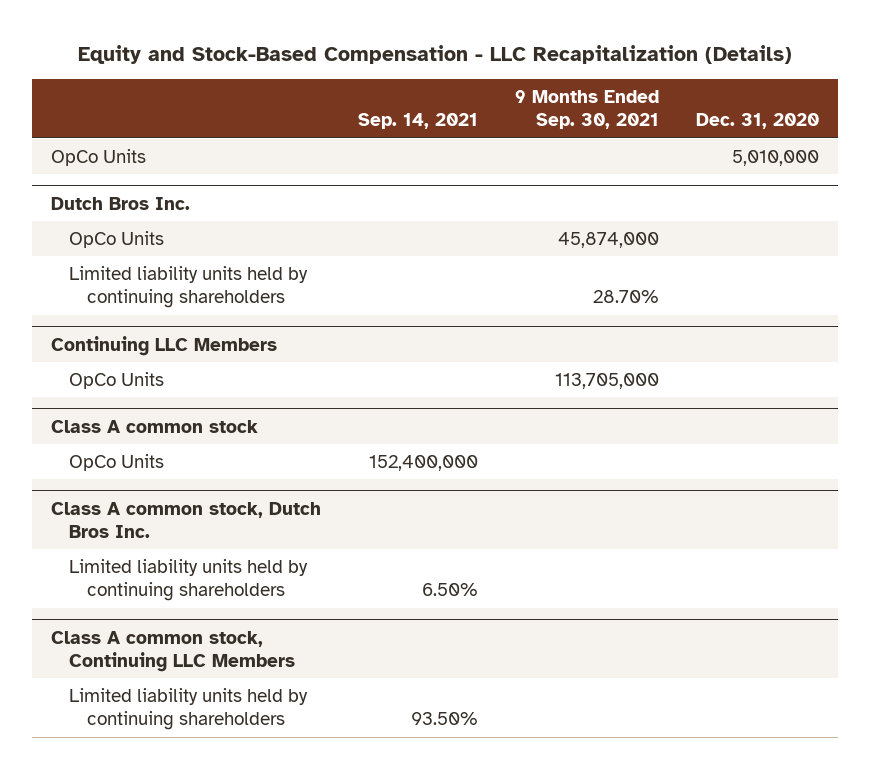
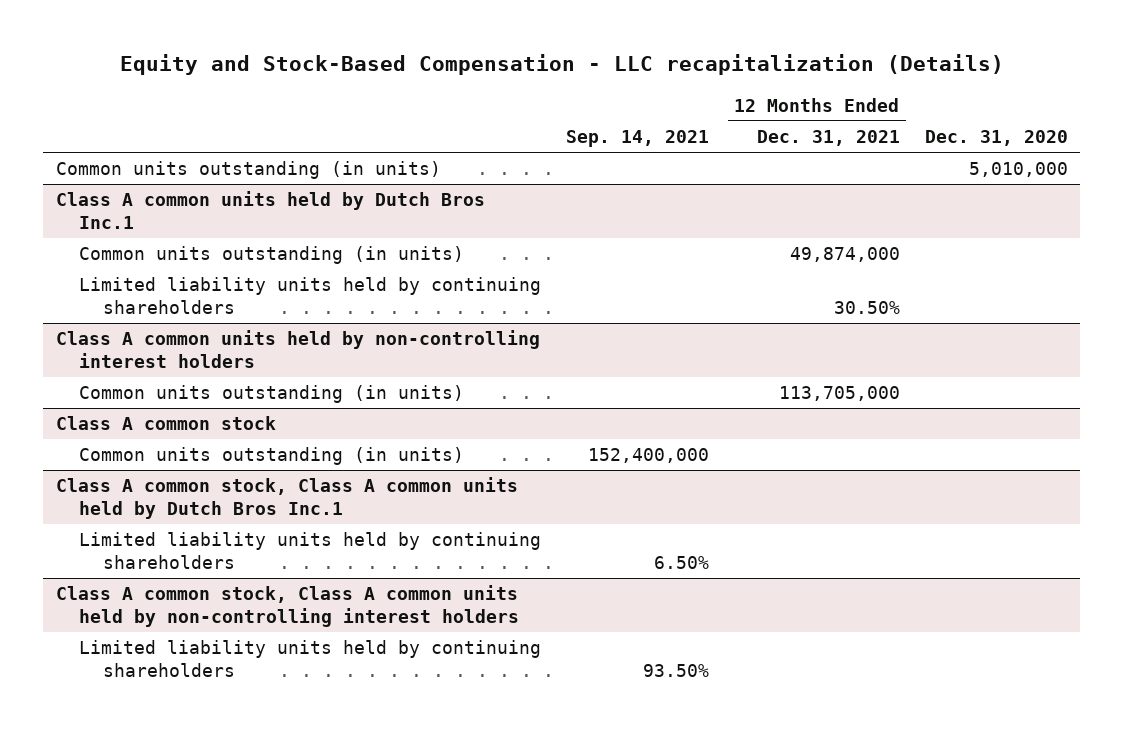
- Equity and Stock-Based Compensation - LLC Recapitalization (Details)
+ Equity and Stock-Based Compensation - LLC recapitalization (Details)
- | Sep. 14, 2021 | 9 Months Ended Sep. 30, 2021 | Dec. 31, 2020
+ | Sep. 14, 2021 | 12 Months Ended Dec. 31, 2021 | Dec. 31, 2020
- OpCo Units | | | 5,010,000
- Dutch Bros Inc.
- OpCo Units | | 45,874,000 |
+ Common units outstanding (in units) | | | 5,010,000
+ Class A common units held by Dutch Bros Inc.1
+ Common units outstanding (in units) | | 49,874,000 |
- Continuing LLC Members
- OpCo Units | | 113,705,000 |
+ Class A common units held by non-controlling interest holders
+ Common units outstanding (in units) | | 113,705,000 |
@ Class A common stock
- OpCo Units | 152,400,000 | |
- Class A common stock, Dutch Bros Inc.
@ Class A common stock
+ Common units outstanding (in units) | 152,400,000 | |
+ Class A common stock, Class A common units held by Dutch Bros Inc.1
- Class A common stock, Continuing LLC Members
+ Class A common stock, Class A common units held by non-controlling interest holders

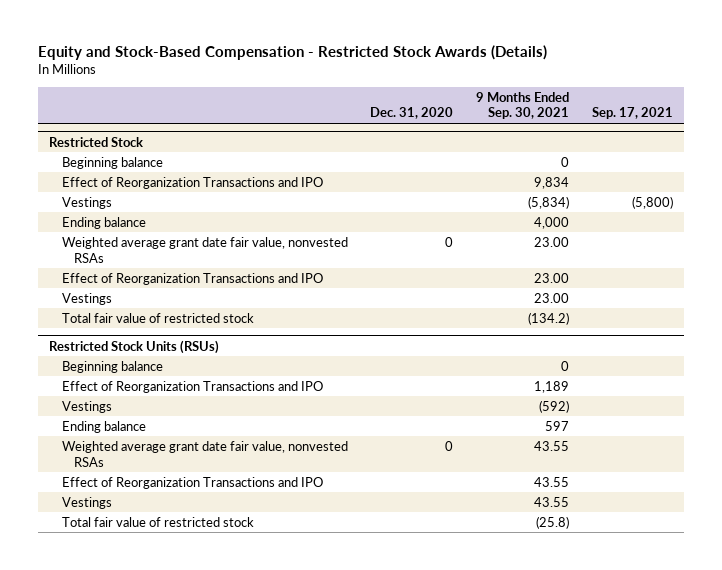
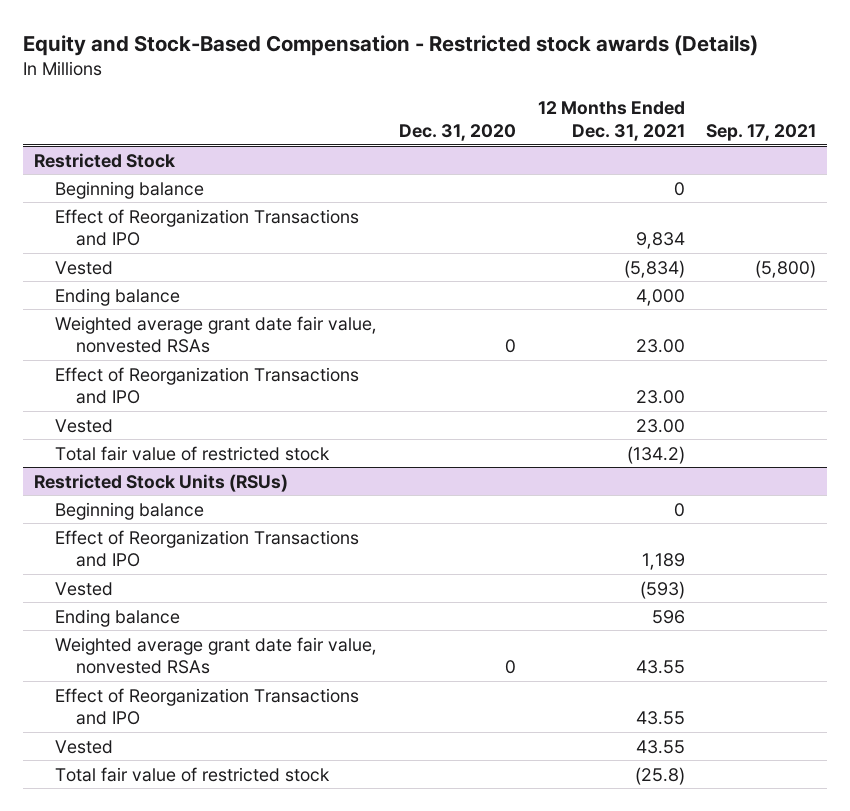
- Equity and Stock-Based Compensation - Restricted Stock Awards (Details)
+ Equity and Stock-Based Compensation - Restricted stock awards (Details)
- | Dec. 31, 2020 | 9 Months Ended Sep. 30, 2021 | Sep. 17, 2021
+ | Dec. 31, 2020 | 12 Months Ended Dec. 31, 2021 | Sep. 17, 2021
@ Restricted Stock
- Vestings | | (5,834) | (5,800)
+ Vested | | (5,834) | (5,800)
- Vestings | | 23.00 |
+ Vested | | 23.00 |
@ Restricted Stock Units (RSUs)
- Vestings | | (592) |
+ Vested | | (593) |
- Vestings | | 43.55 |
+ Vested | | 43.55 |

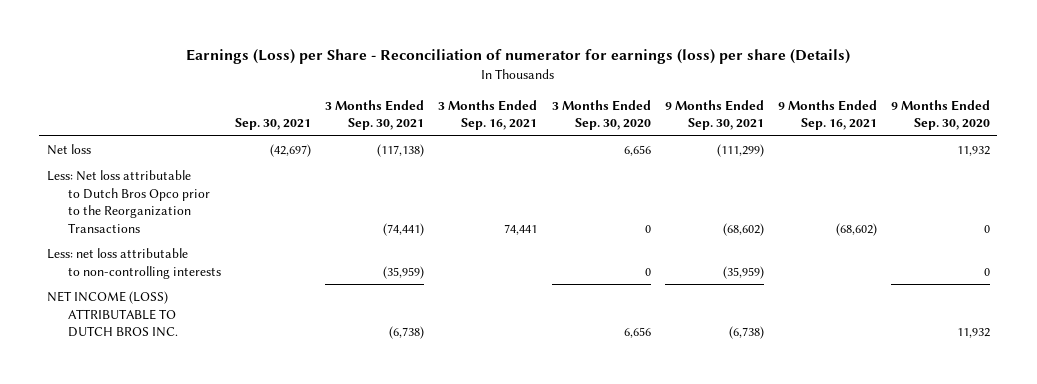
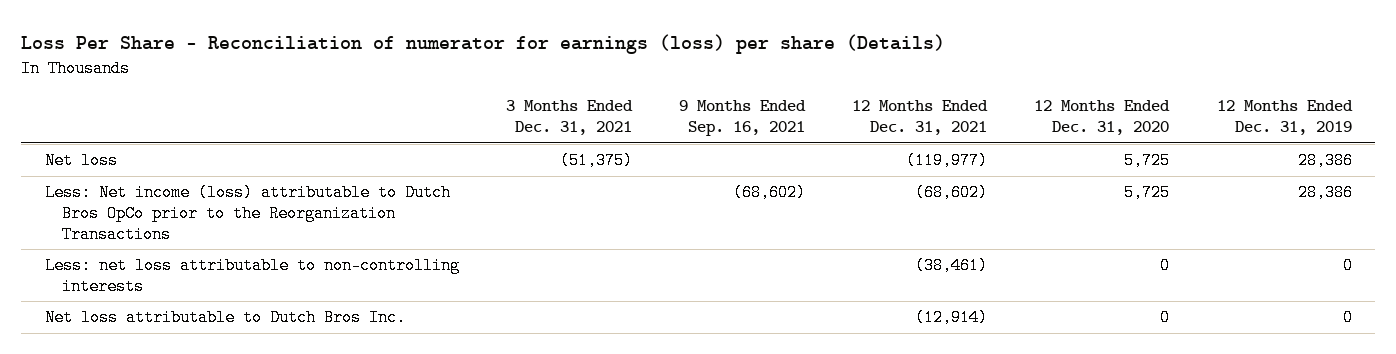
- Earnings (Loss) per Share - Reconciliation of numerator for earnings (loss) per share (Details)
+ Loss Per Share - Reconciliation of numerator for earnings (loss) per share (Details)
- | Sep. 30, 2021 | 3 Months Ended Sep. 30, 2021 | 3 Months Ended Sep. 16, 2021 | 3 Months Ended Sep. 30, 2020 | 9 Months Ended Sep. 30, 2021 | 9 Months Ended Sep. 16, 2021 | 9 Months Ended Sep. 30, 2020
+ | 3 Months Ended Dec. 31, 2021 | 9 Months Ended Sep. 16, 2021 | 12 Months Ended Dec. 31, 2021 | 12 Months Ended Dec. 31, 2020 | 12 Months Ended Dec. 31, 2019
- Less: Net loss attributable to Dutch Bros Opco prior to the Reorganization Transactions | | (74,441) | 74,441 | 0 | (68,602) | (68,602) | 0
+ Less: Net income (loss) attributable to Dutch Bros OpCo prior to the Reorganization Transactions | | (68,602) | (68,602) | 5,725 | 28,386
- NET INCOME (LOSS) ATTRIBUTABLE TO DUTCH BROS INC. | | (6,738) | | 6,656 | (6,738) | | 11,932
+ Net loss attributable to Dutch Bros Inc. | | | (12,914) | 0 | 0

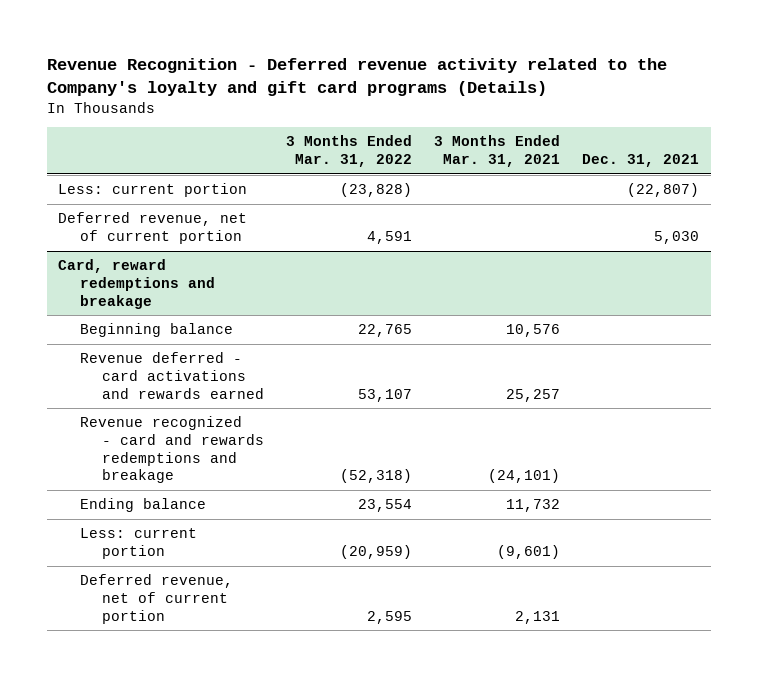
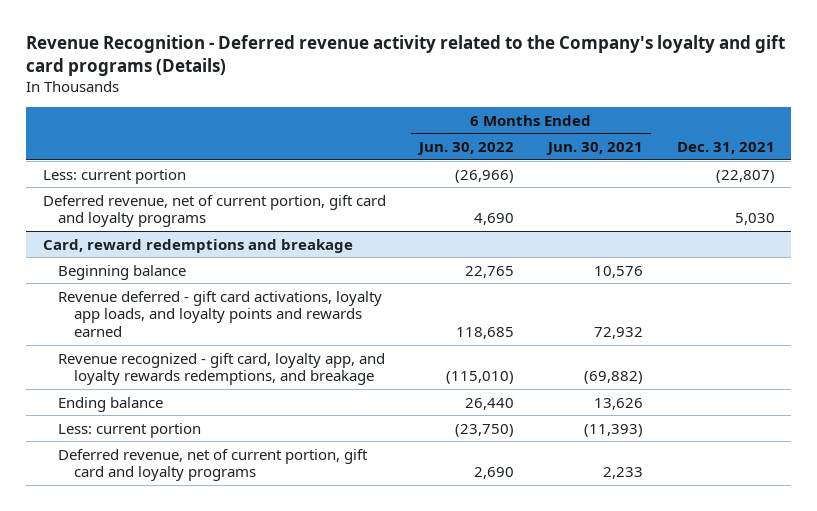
- | 3 Months Ended Mar. 31, 2022 | 3 Months Ended Mar. 31, 2021 | Dec. 31, 2021
+ | 6 Months Ended Jun. 30, 2022 | 6 Months Ended Jun. 30, 2021 | Dec. 31, 2021
- Deferred revenue, net of current portion | 4,591 | | 5,030
+ Deferred revenue, net of current portion, gift card and loyalty programs | 4,690 | | 5,030
@ Card, reward redemptions and breakage
- Revenue deferred - card activations and rewards earned | 53,107 | 25,257 |
- Revenue recognized - card and rewards redemptions and breakage | (52,318) | (24,101) |
+ Revenue deferred - gift card activations, loyalty app loads, and loyalty points and rewards earned | 118,685 | 72,932 |
+ Revenue recognized - gift card, loyalty app, and loyalty rewards redemptions, and breakage | (115,010) | (69,882) |
- Deferred revenue, net of current portion | 2,595 | 2,131 |
+ Deferred revenue, net of current portion, gift card and loyalty programs | 2,690 | 2,233 |

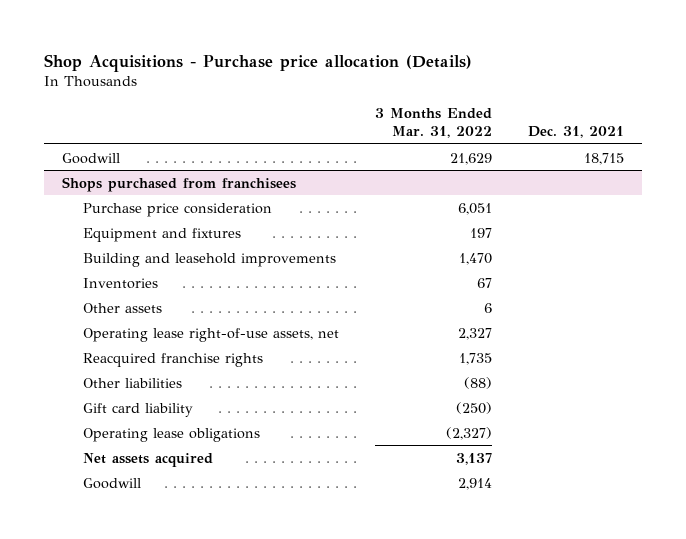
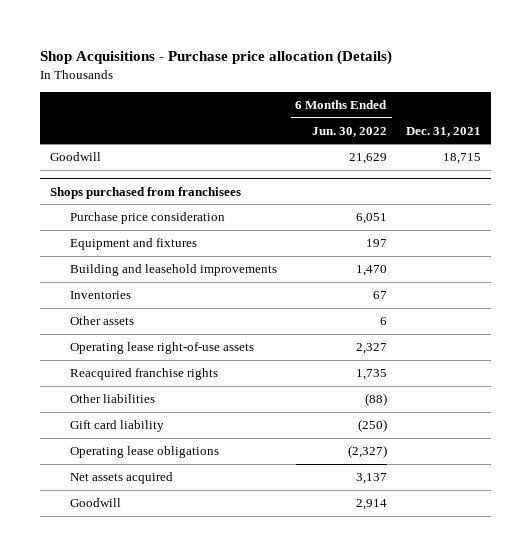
- | 3 Months Ended Mar. 31, 2022 | Dec. 31, 2021
+ | 6 Months Ended Jun. 30, 2022 | Dec. 31, 2021
@ Shops purchased from franchisees
- Operating lease right-of-use assets, net | 2,327 |
+ Operating lease right-of-use assets | 2,327 |

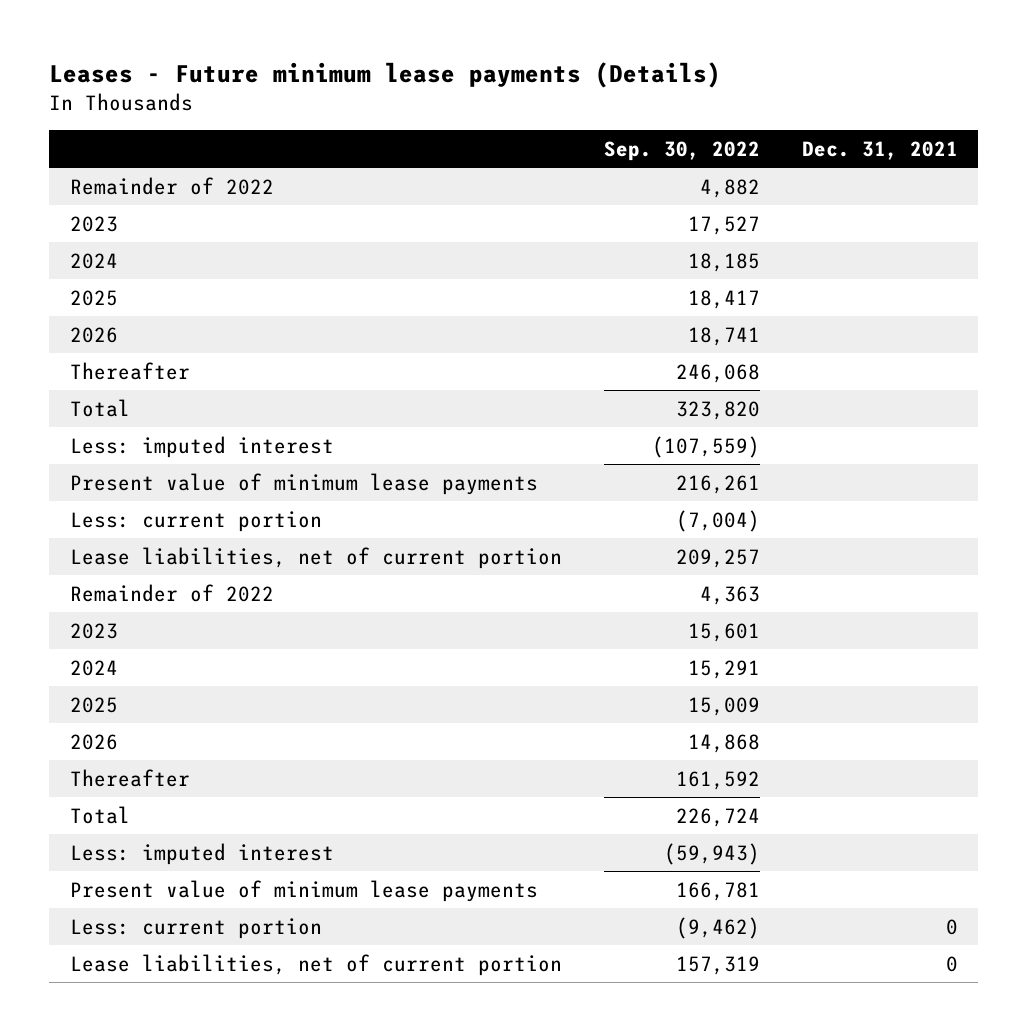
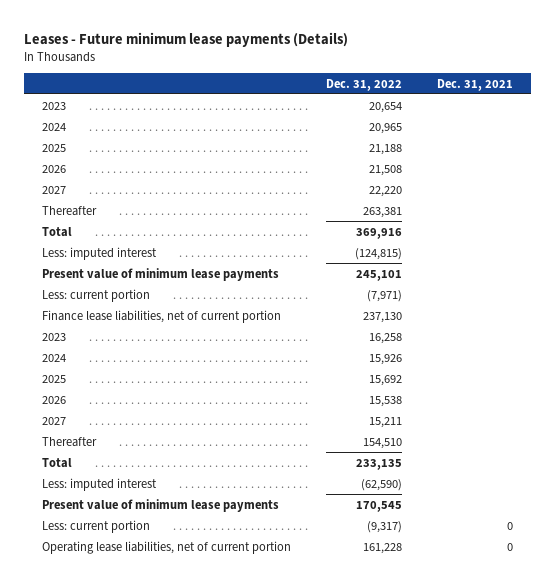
- | Sep. 30, 2022 | Dec. 31, 2021
+ | Dec. 31, 2022 | Dec. 31, 2021
- Remainder of 2022 | 4,882 |
+ 2027 | 22,220 |
- Lease liabilities, net of current portion | 209,257 |
- Remainder of 2022 | 4,363 |
+ Finance lease liabilities, net of current portion | 237,130 |
+ 2027 | 15,211 |
- Lease liabilities, net of current portion | 157,319 | 0
+ Operating lease liabilities, net of current portion | 161,228 | 0

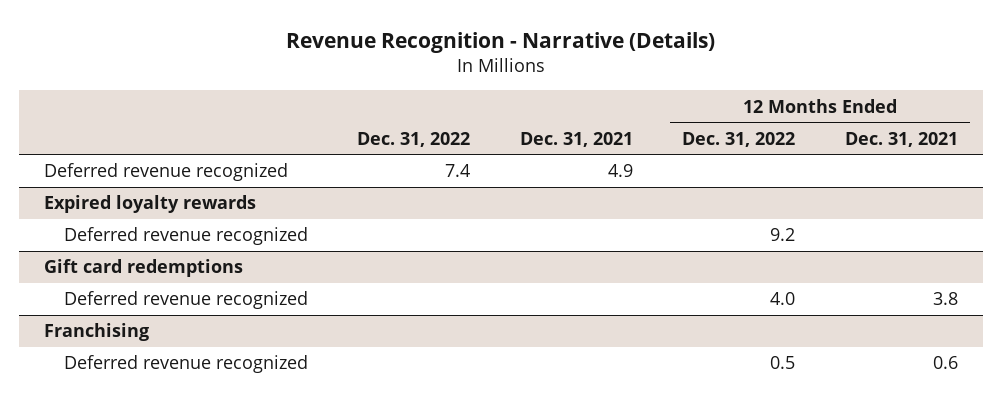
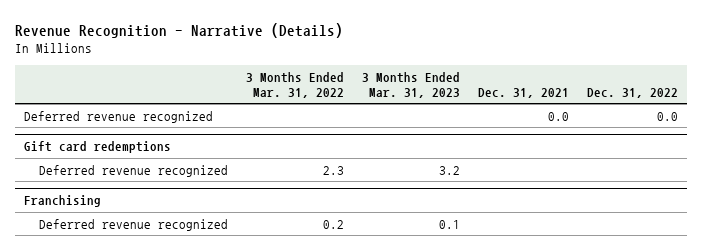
- | Dec. 31, 2022 | Dec. 31, 2021 | 12 Months Ended Dec. 31, 2022 | 12 Months Ended Dec. 31, 2021
+ | 3 Months Ended Mar. 31, 2022 | 3 Months Ended Mar. 31, 2023 | Dec. 31, 2021 | Dec. 31, 2022
- Deferred revenue recognized | 7.4 | 4.9 | |
- Expired loyalty rewards
- Deferred revenue recognized | | | 9.2 |
+ Deferred revenue recognized | | | 0.0 | 0.0

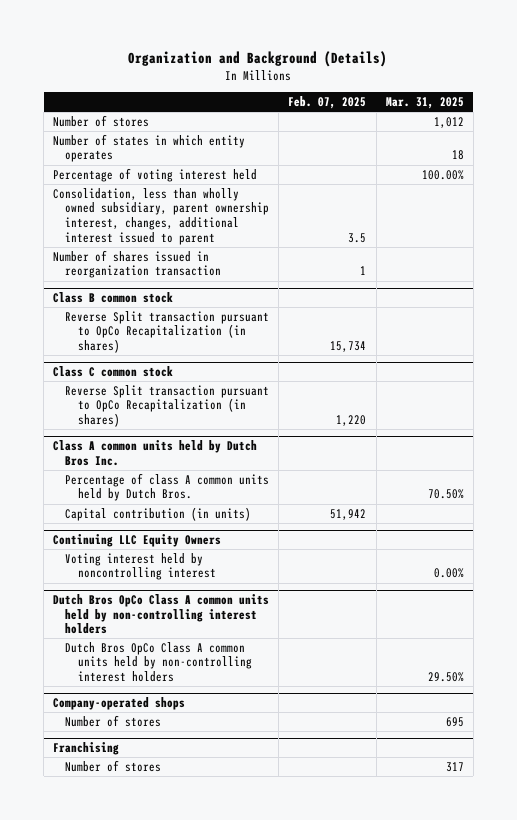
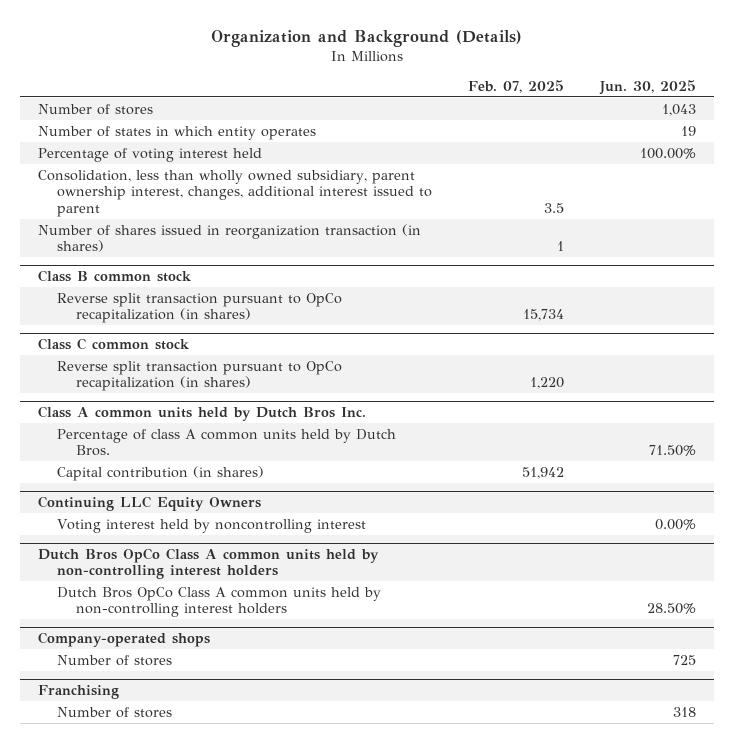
- | Feb. 07, 2025 | Mar. 31, 2025
+ | Feb. 07, 2025 | Jun. 30, 2025
- Number of shares issued in reorganization transaction | 1 |
+ Number of shares issued in reorganization transaction (in shares) | 1 |
@ Class B common stock
- Reverse Split transaction pursuant to OpCo Recapitalization (in shares) | 15,734 |
+ Reverse split transaction pursuant to OpCo recapitalization (in shares) | 15,734 |
@ Class C common stock
- Reverse Split transaction pursuant to OpCo Recapitalization (in shares) | 1,220 |
+ Reverse split transaction pursuant to OpCo recapitalization (in shares) | 1,220 |
@ Class A common units held by Dutch Bros Inc.
- Capital contribution (in units) | 51,942 |
+ Capital contribution (in shares) | 51,942 |

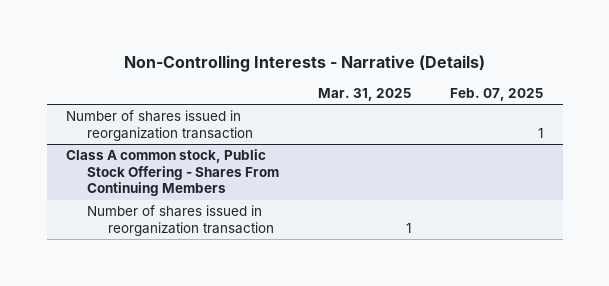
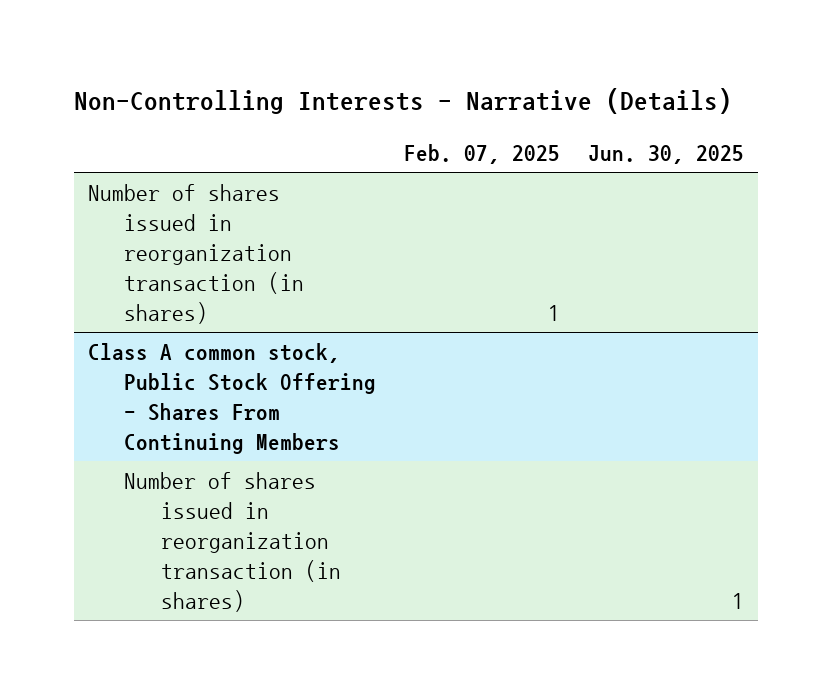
- | Mar. 31, 2025 | Feb. 07, 2025
+ | Feb. 07, 2025 | Jun. 30, 2025
- Number of shares issued in reorganization transaction | | 1
+ Number of shares issued in reorganization transaction (in shares) | 1 |
@ Class A common stock, Public Stock Offering - Shares From Continuing Members
- Number of shares issued in reorganization transaction | 1 |
+ Number of shares issued in reorganization transaction (in shares) | | 1

